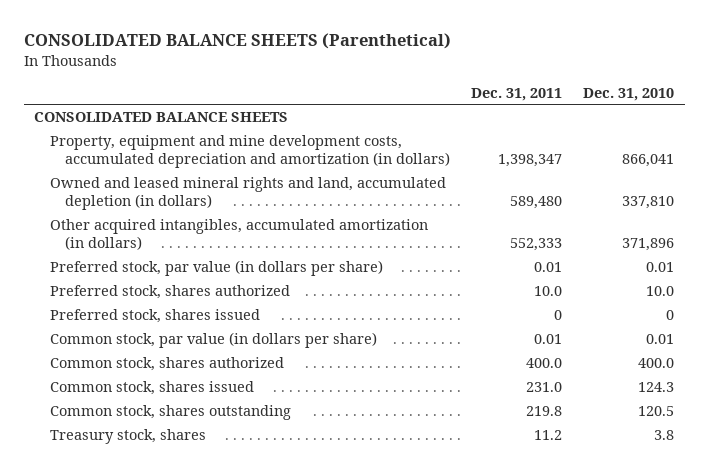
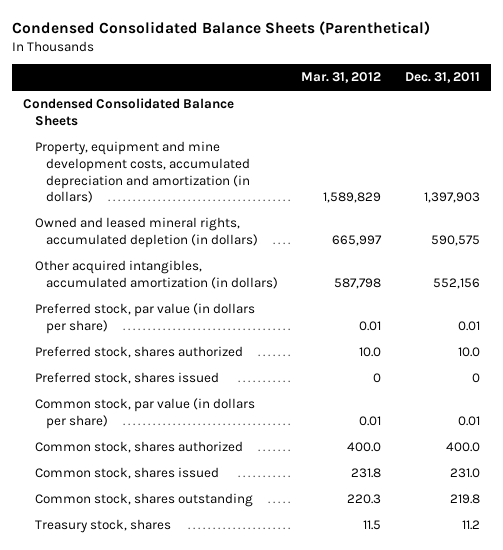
- CONSOLIDATED BALANCE SHEETS (Parenthetical)
+ Condensed Consolidated Balance Sheets (Parenthetical)
- | Dec. 31, 2011 | Dec. 31, 2010
+ | Mar. 31, 2012 | Dec. 31, 2011
- CONSOLIDATED BALANCE SHEETS
- Property, equipment and mine development costs, accumulated depreciation and amortization (in dollars) | 1,398,347 | 866,041
- Owned and leased mineral rights and land, accumulated depletion (in dollars) | 589,480 | 337,810
- Other acquired intangibles, accumulated amortization (in dollars) | 552,333 | 371,896
+ Condensed Consolidated Balance Sheets
+ Property, equipment and mine development costs, accumulated depreciation and amortization (in dollars) | 1,589,829 | 1,397,903
+ Owned and leased mineral rights, accumulated depletion (in dollars) | 665,997 | 590,575
+ Other acquired intangibles, accumulated amortization (in dollars) | 587,798 | 552,156

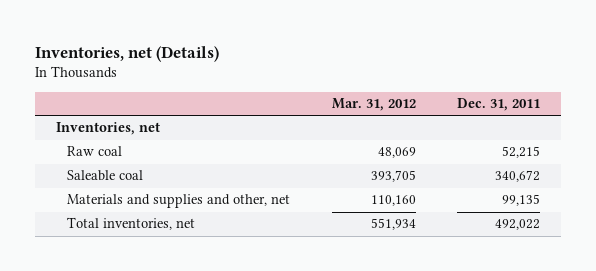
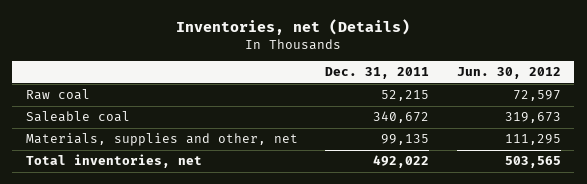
- | Mar. 31, 2012 | Dec. 31, 2011
+ | Dec. 31, 2011 | Jun. 30, 2012
- Inventories, net
- Materials and supplies and other, net | 110,160 | 99,135
+ Materials, supplies and other, net | 99,135 | 111,295

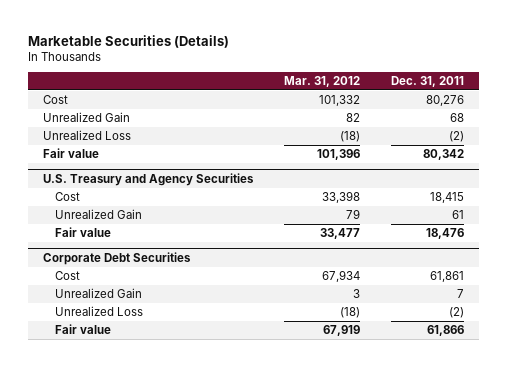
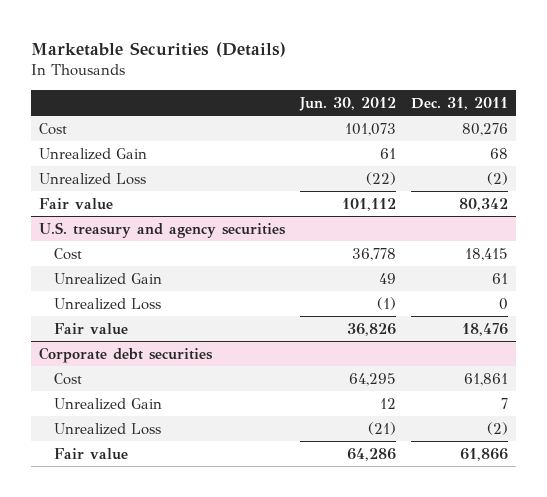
- | Mar. 31, 2012 | Dec. 31, 2011
+ | Jun. 30, 2012 | Dec. 31, 2011
- U.S. Treasury and Agency Securities
+ U.S. treasury and agency securities
+ Unrealized Loss | (1) | 0
- Corporate Debt Securities
+ Corporate debt securities

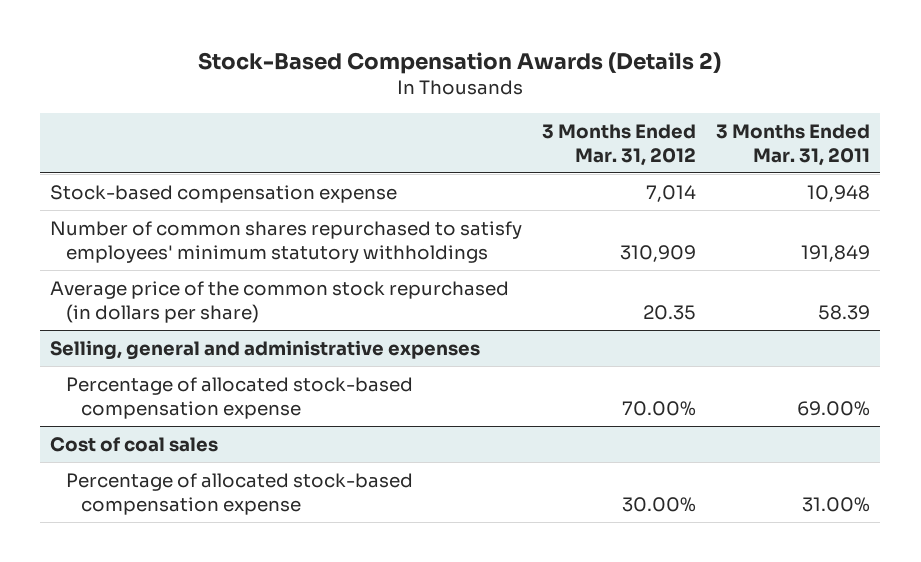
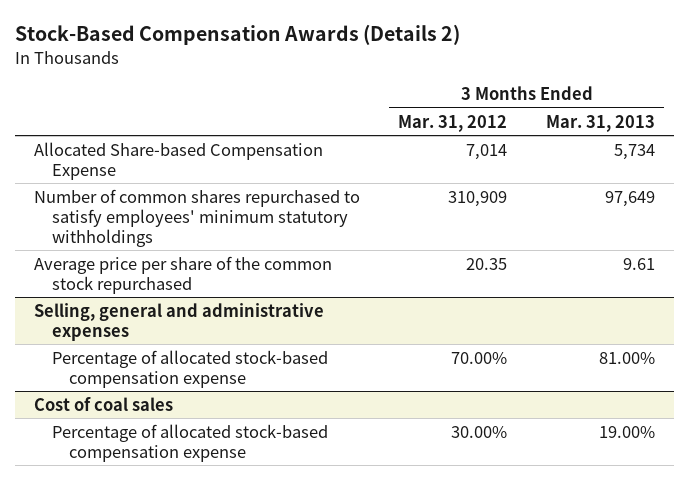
- | 3 Months Ended Mar. 31, 2012 | 3 Months Ended Mar. 31, 2011
+ | 3 Months Ended Mar. 31, 2012 | 3 Months Ended Mar. 31, 2013
- Stock-based compensation expense | 7,014 | 10,948
+ Allocated Share-based Compensation Expense | 7,014 | 5,734
- Average price of the common stock repurchased (in dollars per share) | 20.35 | 58.39
+ Average price per share of the common stock repurchased | 20.35 | 9.61

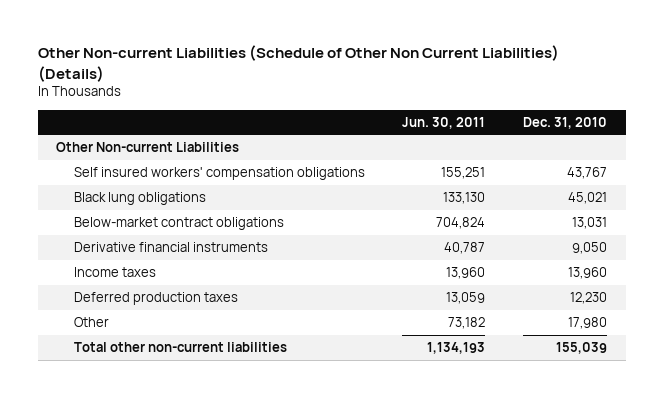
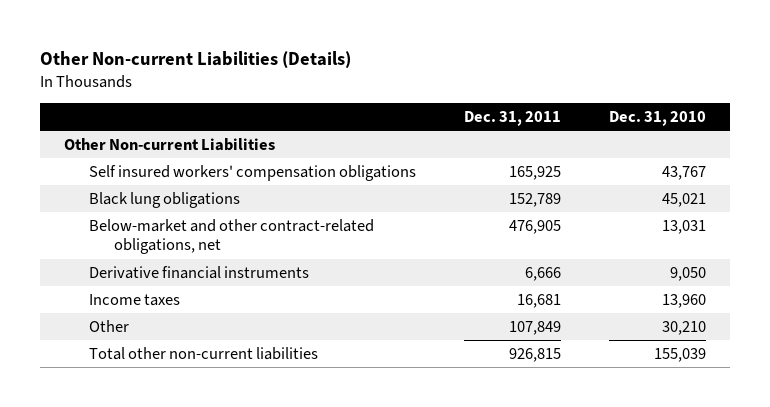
- Other Non-current Liabilities (Schedule of Other Non Current Liabilities) (Details)
+ Other Non-current Liabilities (Details)
- | Jun. 30, 2011 | Dec. 31, 2010
+ | Dec. 31, 2011 | Dec. 31, 2010
- Below-market contract obligations | 704,824 | 13,031
+ Below-market and other contract-related obligations, net | 476,905 | 13,031
- Deferred production taxes | 13,059 | 12,230
- Other | 73,182 | 17,980
+ Other | 107,849 | 30,210

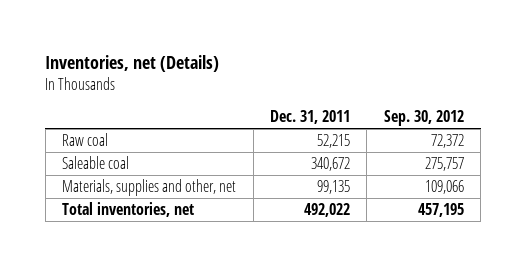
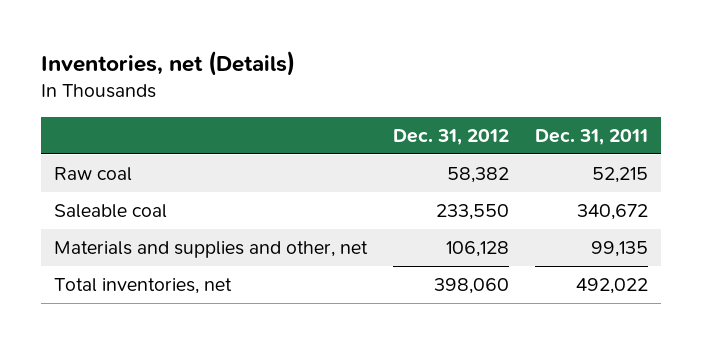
- | Dec. 31, 2011 | Sep. 30, 2012
+ | Dec. 31, 2012 | Dec. 31, 2011
- Materials, supplies and other, net | 99,135 | 109,066
+ Materials and supplies and other, net | 106,128 | 99,135

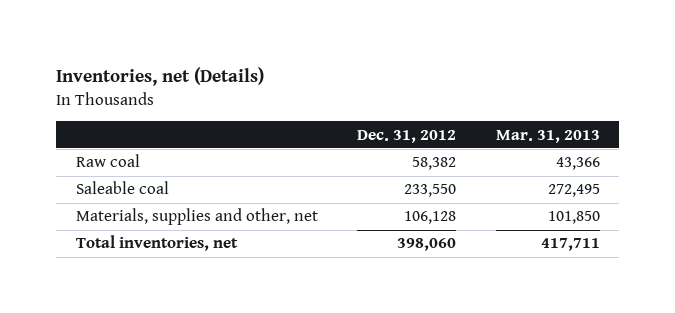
- | Dec. 31, 2012 | Dec. 31, 2011
+ | Dec. 31, 2012 | Mar. 31, 2013
- Materials and supplies and other, net | 106,128 | 99,135
+ Materials, supplies and other, net | 106,128 | 101,850

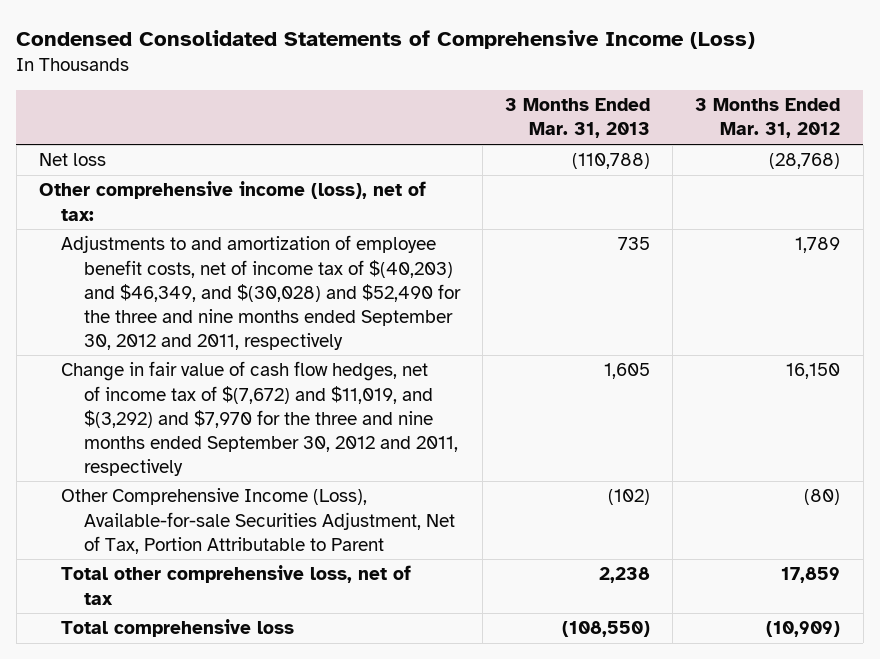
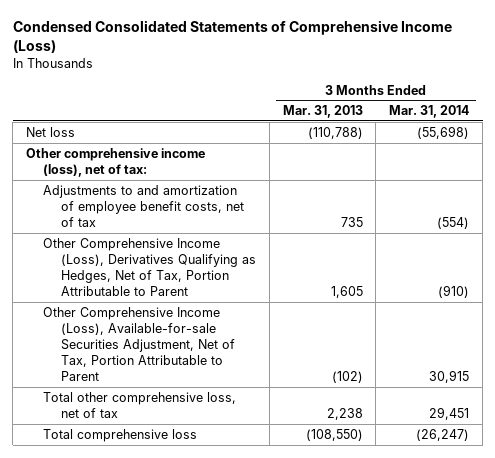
- | 3 Months Ended Mar. 31, 2013 | 3 Months Ended Mar. 31, 2012
+ | 3 Months Ended Mar. 31, 2013 | 3 Months Ended Mar. 31, 2014
- Adjustments to and amortization of employee benefit costs, net of income tax of $(40,203) and $46,349, and $(30,028) and $52,490 for the three and nine months ended September 30, 2012 and 2011, respectively | 735 | 1,789
- Change in fair value of cash flow hedges, net of income tax of $(7,672) and $11,019, and $(3,292) and $7,970 for the three and nine months ended September 30, 2012 and 2011, respectively | 1,605 | 16,150
+ Adjustments to and amortization of employee benefit costs, net of tax | 735 | (554)
+ Other Comprehensive Income (Loss), Derivatives Qualifying as Hedges, Net of Tax, Portion Attributable to Parent | 1,605 | (910)

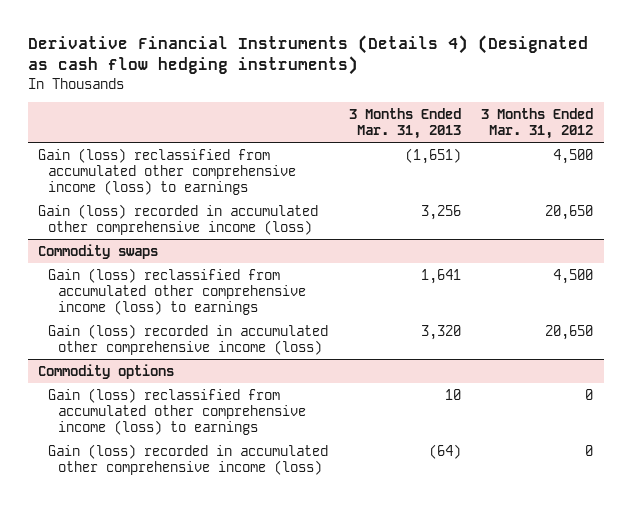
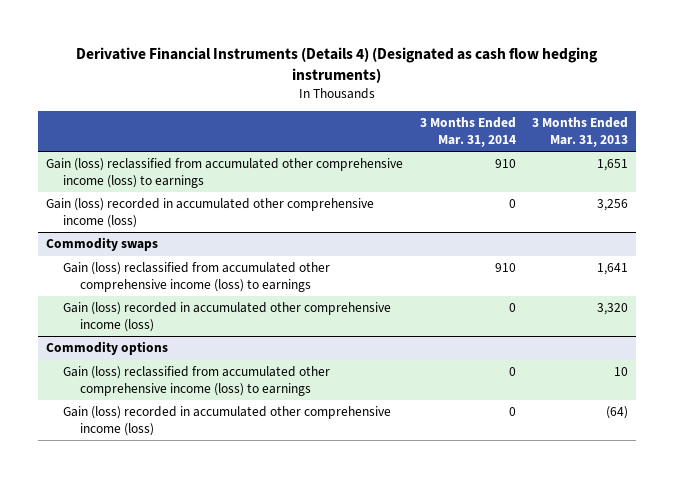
- | 3 Months Ended Mar. 31, 2013 | 3 Months Ended Mar. 31, 2012
+ | 3 Months Ended Mar. 31, 2014 | 3 Months Ended Mar. 31, 2013
- Gain (loss) reclassified from accumulated other comprehensive income (loss) to earnings | (1,651) | 4,500
+ Gain (loss) reclassified from accumulated other comprehensive income (loss) to earnings | 910 | 1,651

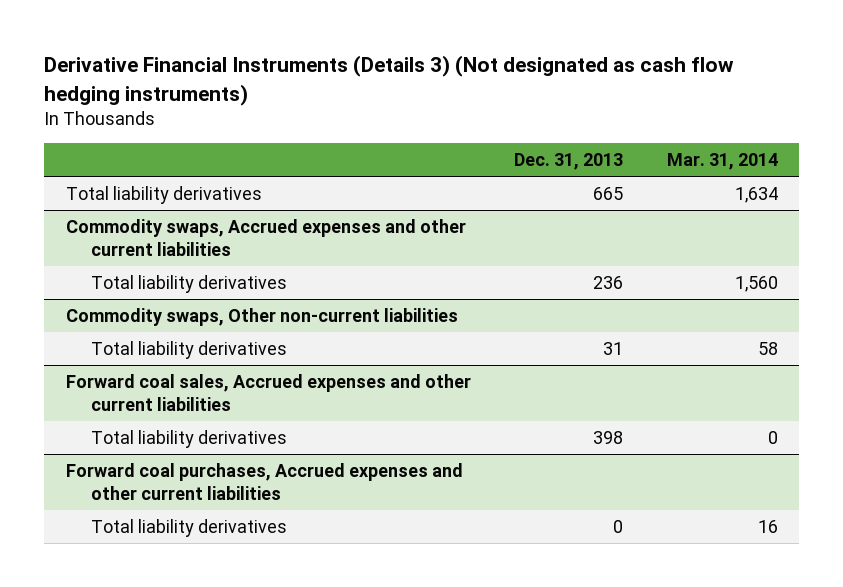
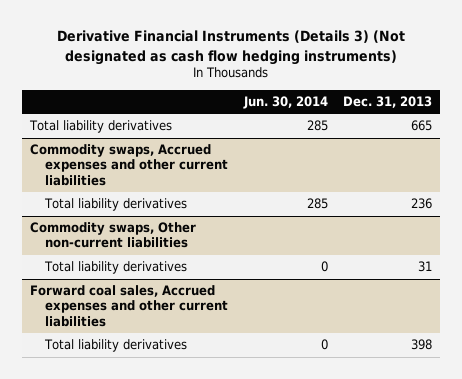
- | Dec. 31, 2013 | Mar. 31, 2014
+ | Jun. 30, 2014 | Dec. 31, 2013
- Forward coal purchases, Accrued expenses and other current liabilities
- Total liability derivatives | 0 | 16

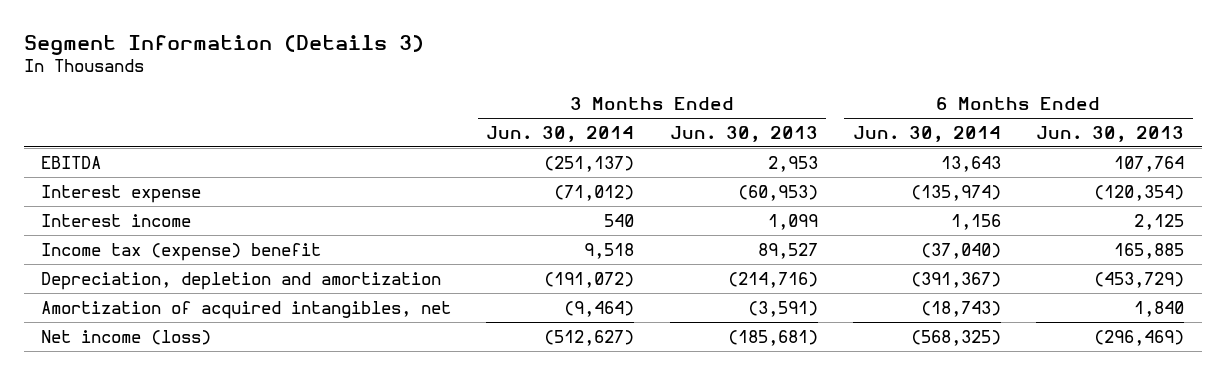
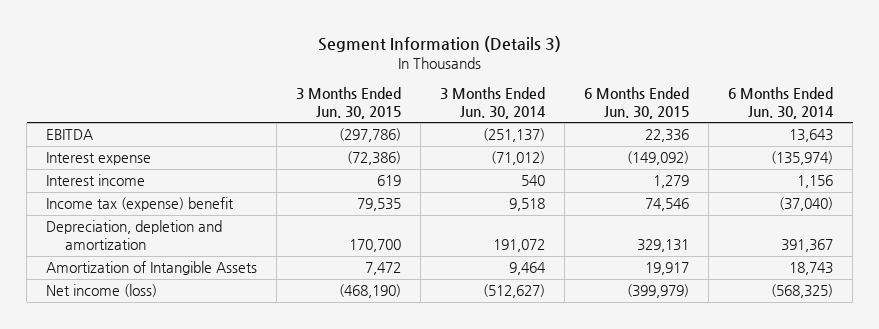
- | 3 Months Ended Jun. 30, 2014 | 3 Months Ended Jun. 30, 2013 | 6 Months Ended Jun. 30, 2014 | 6 Months Ended Jun. 30, 2013
+ | 3 Months Ended Jun. 30, 2015 | 3 Months Ended Jun. 30, 2014 | 6 Months Ended Jun. 30, 2015 | 6 Months Ended Jun. 30, 2014
- Depreciation, depletion and amortization | (191,072) | (214,716) | (391,367) | (453,729)
- Amortization of acquired intangibles, net | (9,464) | (3,591) | (18,743) | 1,840
+ Depreciation, depletion and amortization | 170,700 | 191,072 | 329,131 | 391,367
+ Amortization of Intangible Assets | 7,472 | 9,464 | 19,917 | 18,743

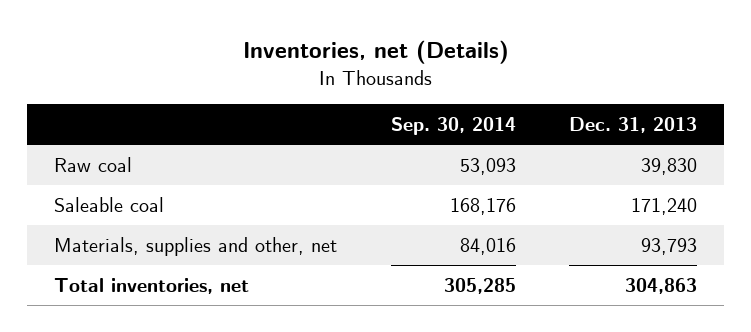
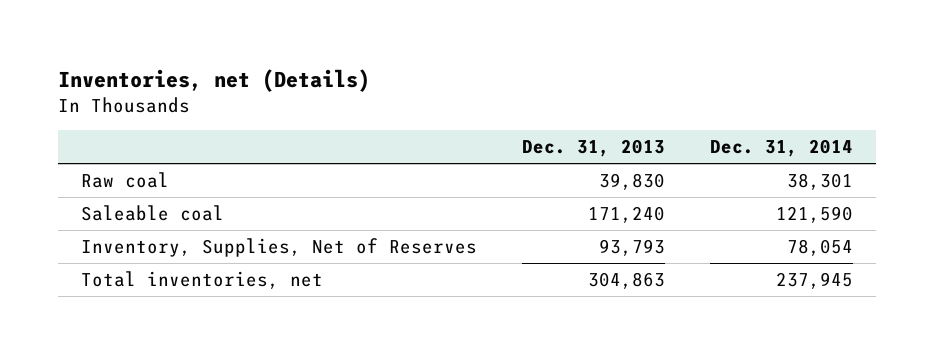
- | Sep. 30, 2014 | Dec. 31, 2013
+ | Dec. 31, 2013 | Dec. 31, 2014
- Materials, supplies and other, net | 84,016 | 93,793
+ Inventory, Supplies, Net of Reserves | 93,793 | 78,054

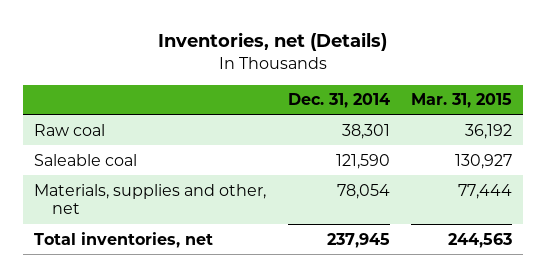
- | Dec. 31, 2013 | Dec. 31, 2014
+ | Dec. 31, 2014 | Mar. 31, 2015
- Inventory, Supplies, Net of Reserves | 93,793 | 78,054
+ Materials, supplies and other, net | 78,054 | 77,444

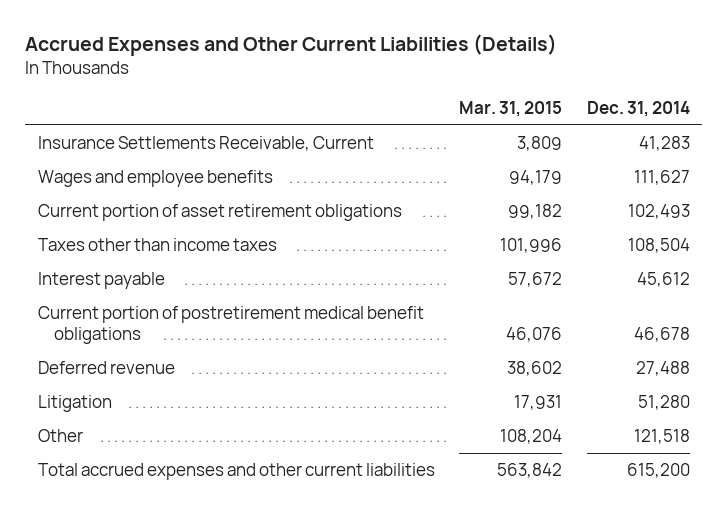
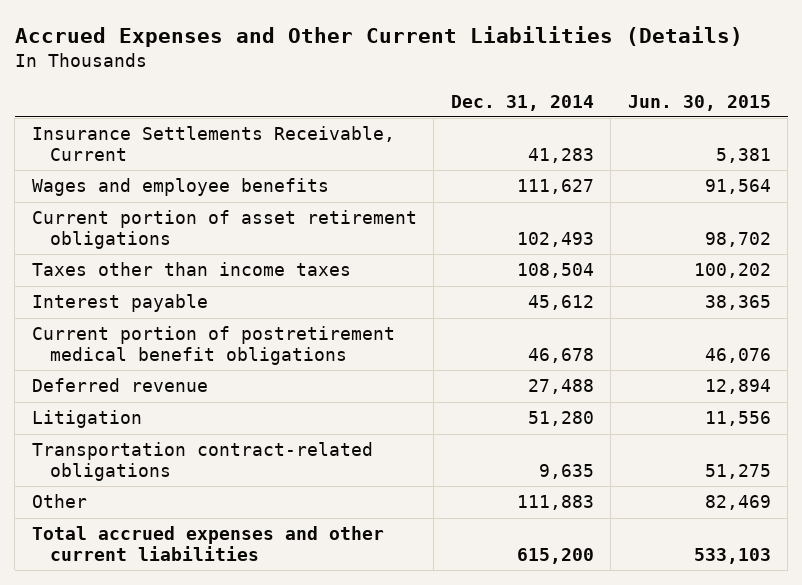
- | Mar. 31, 2015 | Dec. 31, 2014
+ | Dec. 31, 2014 | Jun. 30, 2015
- Other | 108,204 | 121,518
+ Transportation contract-related obligations | 9,635 | 51,275
+ Other | 111,883 | 82,469

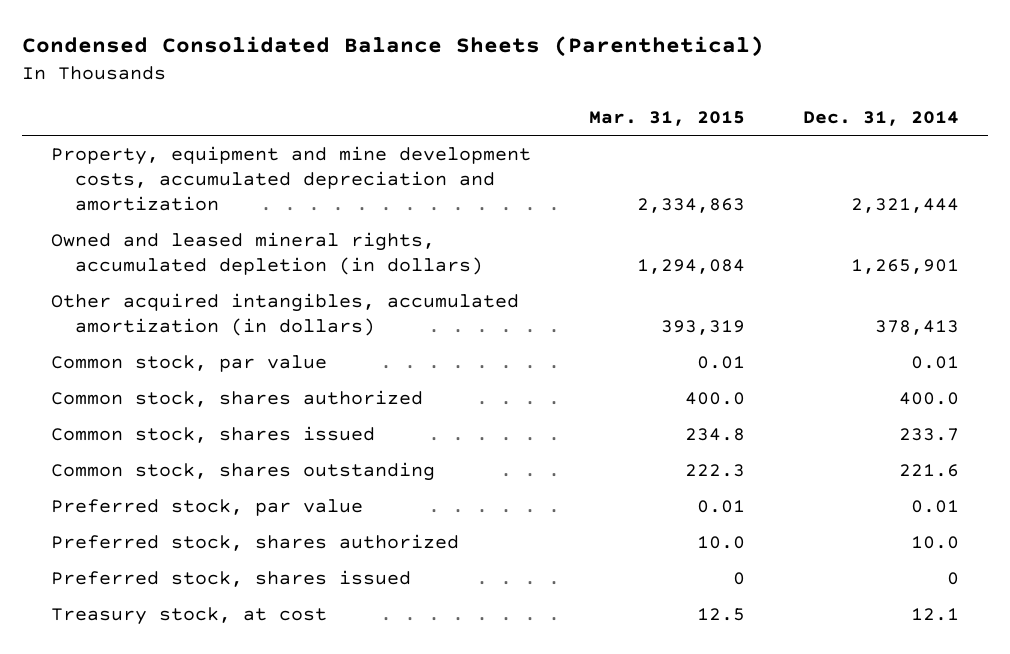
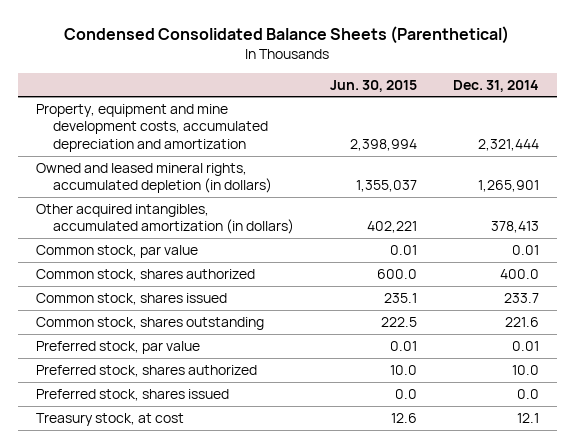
- | Mar. 31, 2015 | Dec. 31, 2014
+ | Jun. 30, 2015 | Dec. 31, 2014
- Preferred stock, shares issued | 0 | 0
+ Preferred stock, shares issued | 0.0 | 0.0

